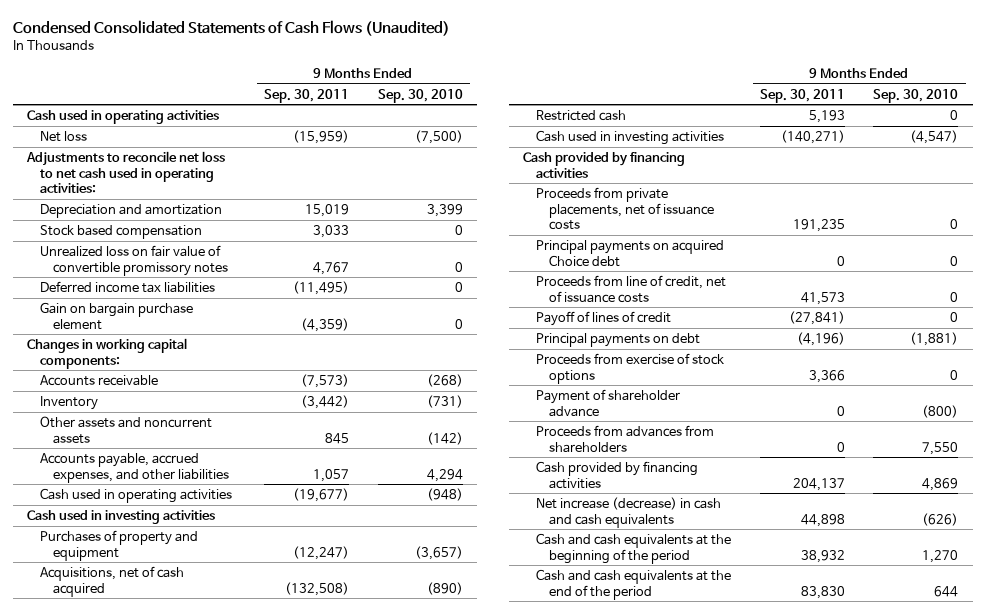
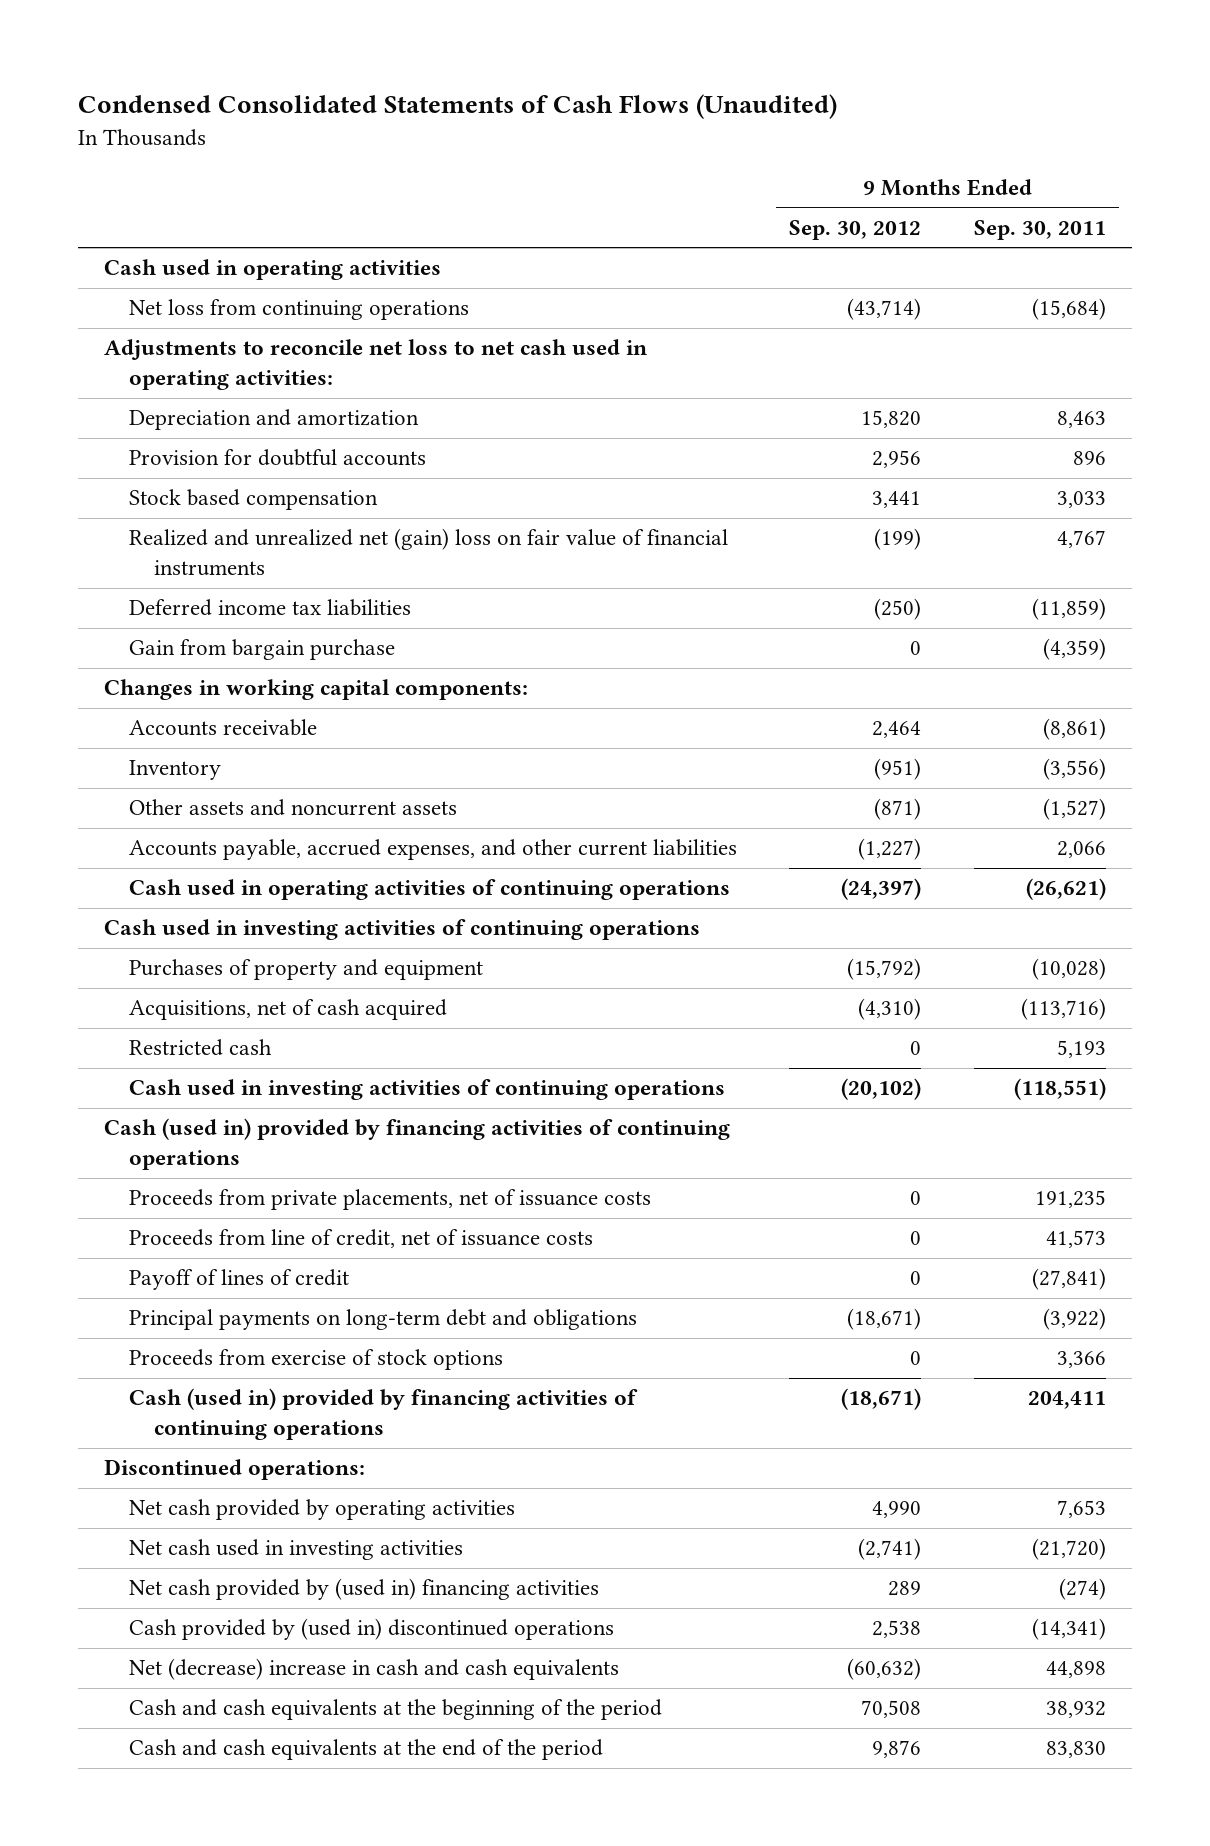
- | 9 Months Ended Sep. 30, 2011 | 9 Months Ended Sep. 30, 2010
+ | 9 Months Ended Sep. 30, 2012 | 9 Months Ended Sep. 30, 2011
- Net loss | (15,959) | (7,500)
+ Net loss from continuing operations | (43,714) | (15,684)
- Depreciation and amortization | 15,019 | 3,399
+ Depreciation and amortization | 15,820 | 8,463
+ Provision for doubtful accounts | 2,956 | 896
- Unrealized loss on fair value of convertible promissory notes | 4,767 | 0
- Deferred income tax liabilities | (11,495) | 0
- Gain on bargain purchase element | (4,359) | 0
+ Realized and unrealized net (gain) loss on fair value of financial instruments | (199) | 4,767
+ Deferred income tax liabilities | (250) | (11,859)
+ Gain from bargain purchase | 0 | (4,359)
- Accounts receivable | (7,573) | (268)
- Inventory | (3,442) | (731)
- Other assets and noncurrent assets | 845 | (142)
- Accounts payable, accrued expenses, and other liabilities | 1,057 | 4,294
- Cash used in operating activities | (19,677) | (948)
- Cash used in investing activities
- Purchases of property and equipment | (12,247) | (3,657)
- Acquisitions, net of cash acquired | (132,508) | (890)
+ Accounts receivable | 2,464 | (8,861)
+ Inventory | (951) | (3,556)
+ Other assets and noncurrent assets | (871) | (1,527)
+ Accounts payable, accrued expenses, and other current liabilities | (1,227) | 2,066
+ Cash used in operating activities of continuing operations | (24,397) | (26,621)
+ Cash used in investing activities of continuing operations
+ Purchases of property and equipment | (15,792) | (10,028)
+ Acquisitions, net of cash acquired | (4,310) | (113,716)
- Cash used in investing activities | (140,271) | (4,547)
- Cash provided by financing activities
+ Cash used in investing activities of continuing operations | (20,102) | (118,551)
+ Cash (used in) provided by financing activities of continuing operations
- Principal payments on acquired Choice debt | 0 | 0
- Principal payments on debt | (4,196) | (1,881)
+ Principal payments on long-term debt and obligations | (18,671) | (3,922)
- Payment of shareholder advance | 0 | (800)
- Proceeds from advances from shareholders | 0 | 7,550
- Cash provided by financing activities | 204,137 | 4,869
- Net increase (decrease) in cash and cash equivalents | 44,898 | (626)
+ Cash (used in) provided by financing activities of continuing operations | (18,671) | 204,411
+ Discontinued operations:
+ Net cash provided by operating activities | 4,990 | 7,653
+ Net cash used in investing activities | (2,741) | (21,720)
+ Net cash provided by (used in) financing activities | 289 | (274)
+ Cash provided by (used in) discontinued operations | 2,538 | (14,341)
+ Net (decrease) increase in cash and cash equivalents | (60,632) | 44,898

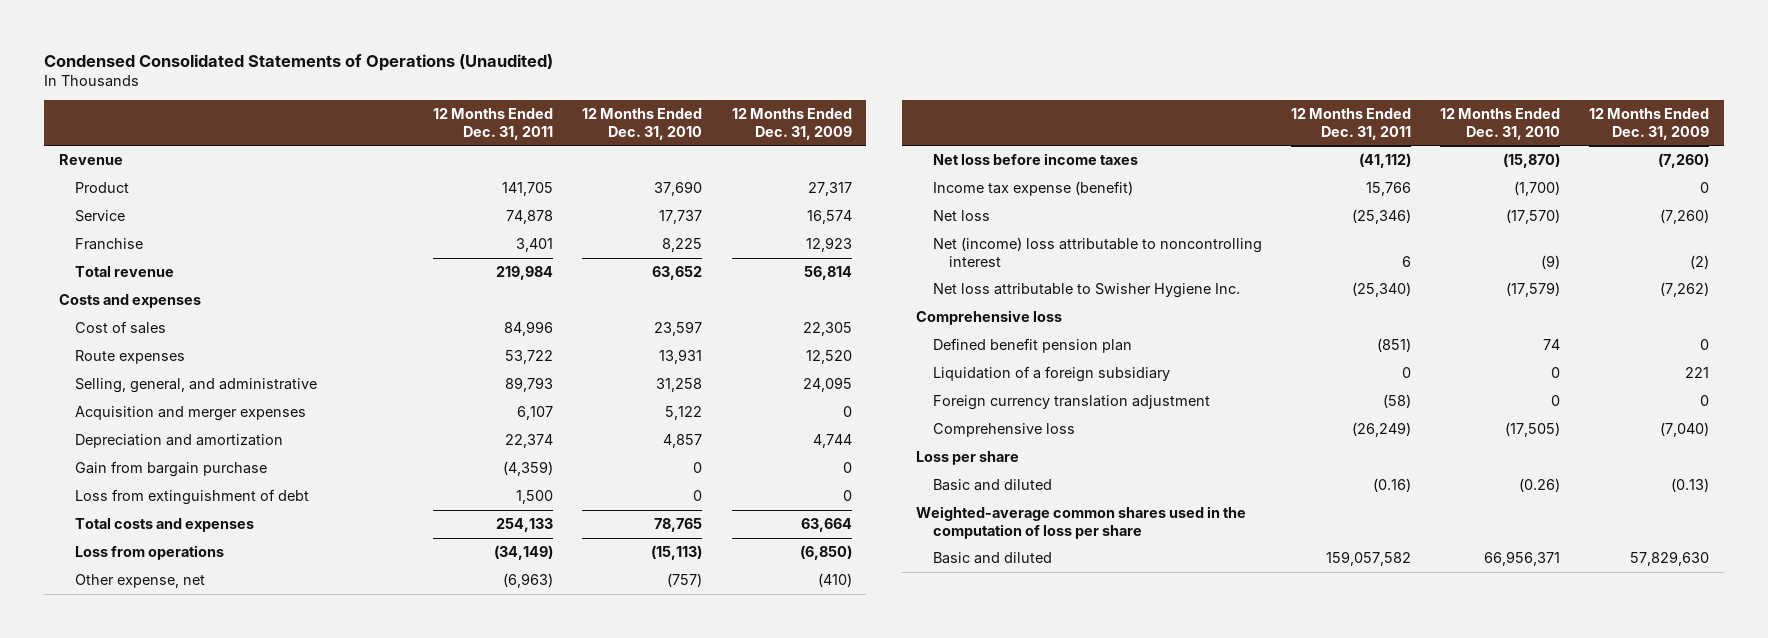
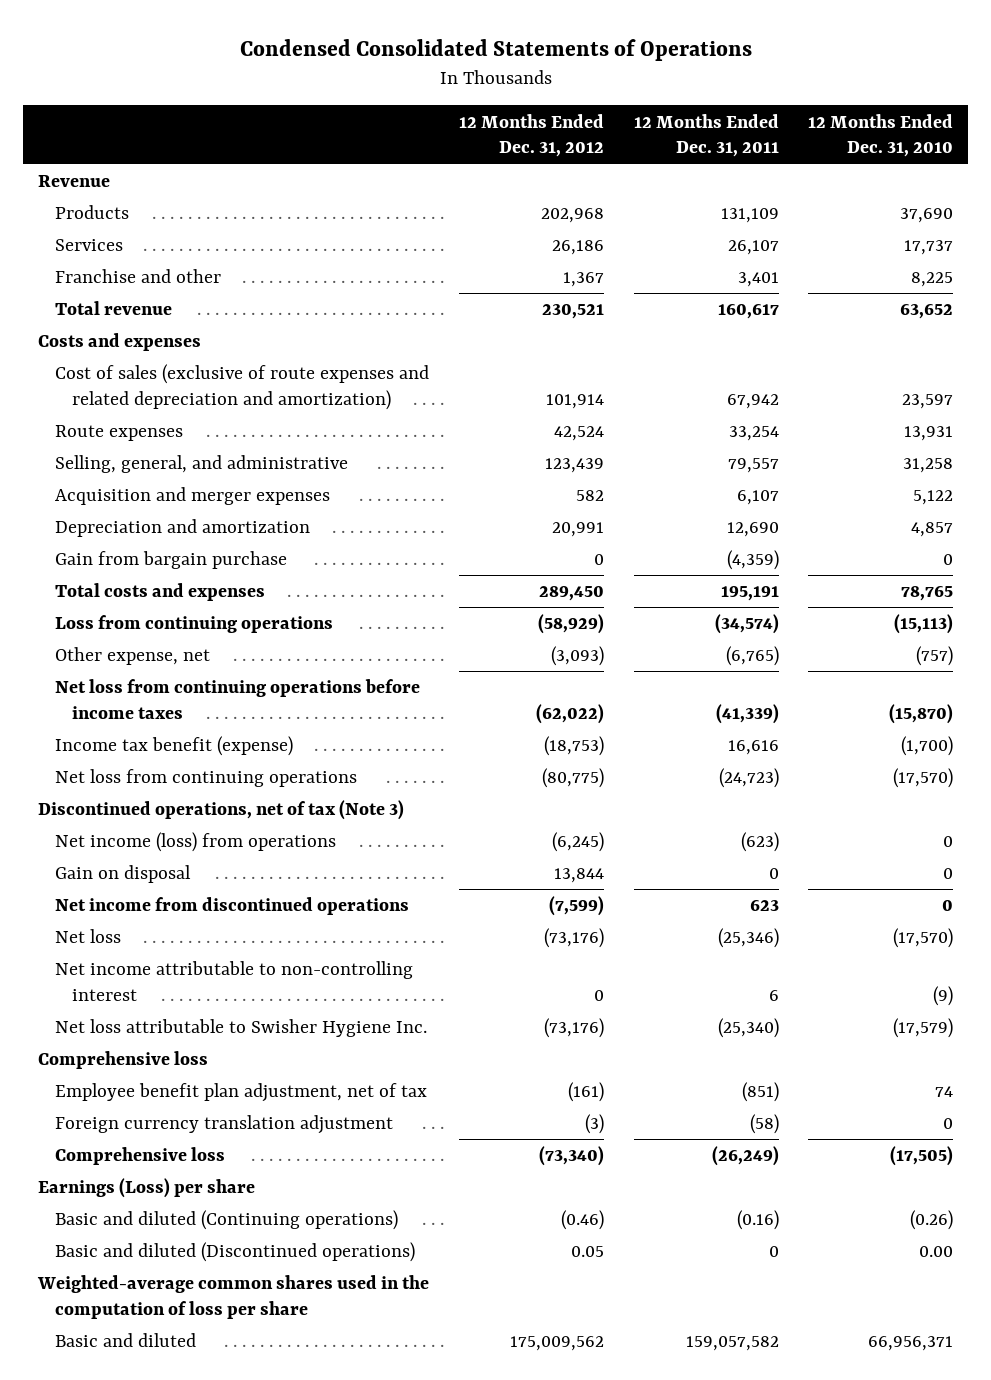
- Condensed Consolidated Statements of Operations (Unaudited)
+ Condensed Consolidated Statements of Operations
- | 12 Months Ended Dec. 31, 2011 | 12 Months Ended Dec. 31, 2010 | 12 Months Ended Dec. 31, 2009
+ | 12 Months Ended Dec. 31, 2012 | 12 Months Ended Dec. 31, 2011 | 12 Months Ended Dec. 31, 2010
- Product | 141,705 | 37,690 | 27,317
- Service | 74,878 | 17,737 | 16,574
- Franchise | 3,401 | 8,225 | 12,923
- Total revenue | 219,984 | 63,652 | 56,814
+ Products | 202,968 | 131,109 | 37,690
+ Services | 26,186 | 26,107 | 17,737
+ Franchise and other | 1,367 | 3,401 | 8,225
+ Total revenue | 230,521 | 160,617 | 63,652
- Cost of sales | 84,996 | 23,597 | 22,305
- Route expenses | 53,722 | 13,931 | 12,520
- Selling, general, and administrative | 89,793 | 31,258 | 24,095
+ Cost of sales (exclusive of route expenses and related depreciation and amortization) | 101,914 | 67,942 | 23,597
+ Route expenses | 42,524 | 33,254 | 13,931
+ Selling, general, and administrative | 123,439 | 79,557 | 31,258
- Depreciation and amortization | 22,374 | 4,857 | 4,744
+ Depreciation and amortization | 20,991 | 12,690 | 4,857
- Loss from extinguishment of debt | 1,500 | 0 | 0
- Total costs and expenses | 254,133 | 78,765 | 63,664
- Loss from operations | (34,149) | (15,113) | (6,850)
- Other expense, net | (6,963) | (757) | (410)
- Net loss before income taxes | (41,112) | (15,870) | (7,260)
- Income tax expense (benefit) | 15,766 | (1,700) | 0
+ Total costs and expenses | 289,450 | 195,191 | 78,765
+ Loss from continuing operations | (58,929) | (34,574) | (15,113)
+ Other expense, net | (3,093) | (6,765) | (757)
+ Net loss from continuing operations before income taxes | (62,022) | (41,339) | (15,870)
+ Income tax benefit (expense) | (18,753) | 16,616 | (1,700)
+ Net loss from continuing operations | (80,775) | (24,723) | (17,570)
+ Discontinued operations, net of tax (Note 3)
+ Net income (loss) from operations | (6,245) | (623) | 0
+ Gain on disposal | 13,844 | 0 | 0
+ Net income from discontinued operations | (7,599) | 623 | 0
- Net (income) loss attributable to noncontrolling interest | 6 | (9) | (2)
+ Net income attributable to non-controlling interest | 0 | 6 | (9)
- Defined benefit pension plan | (851) | 74 | 0
- Liquidation of a foreign subsidiary | 0 | 0 | 221
+ Employee benefit plan adjustment, net of tax | (161) | (851) | 74
- Loss per share
- Basic and diluted | (0.16) | (0.26) | (0.13)
+ Earnings (Loss) per share
+ Basic and diluted (Continuing operations) | (0.46) | (0.16) | (0.26)
+ Basic and diluted (Discontinued operations) | 0.05 | 0 | 0.00

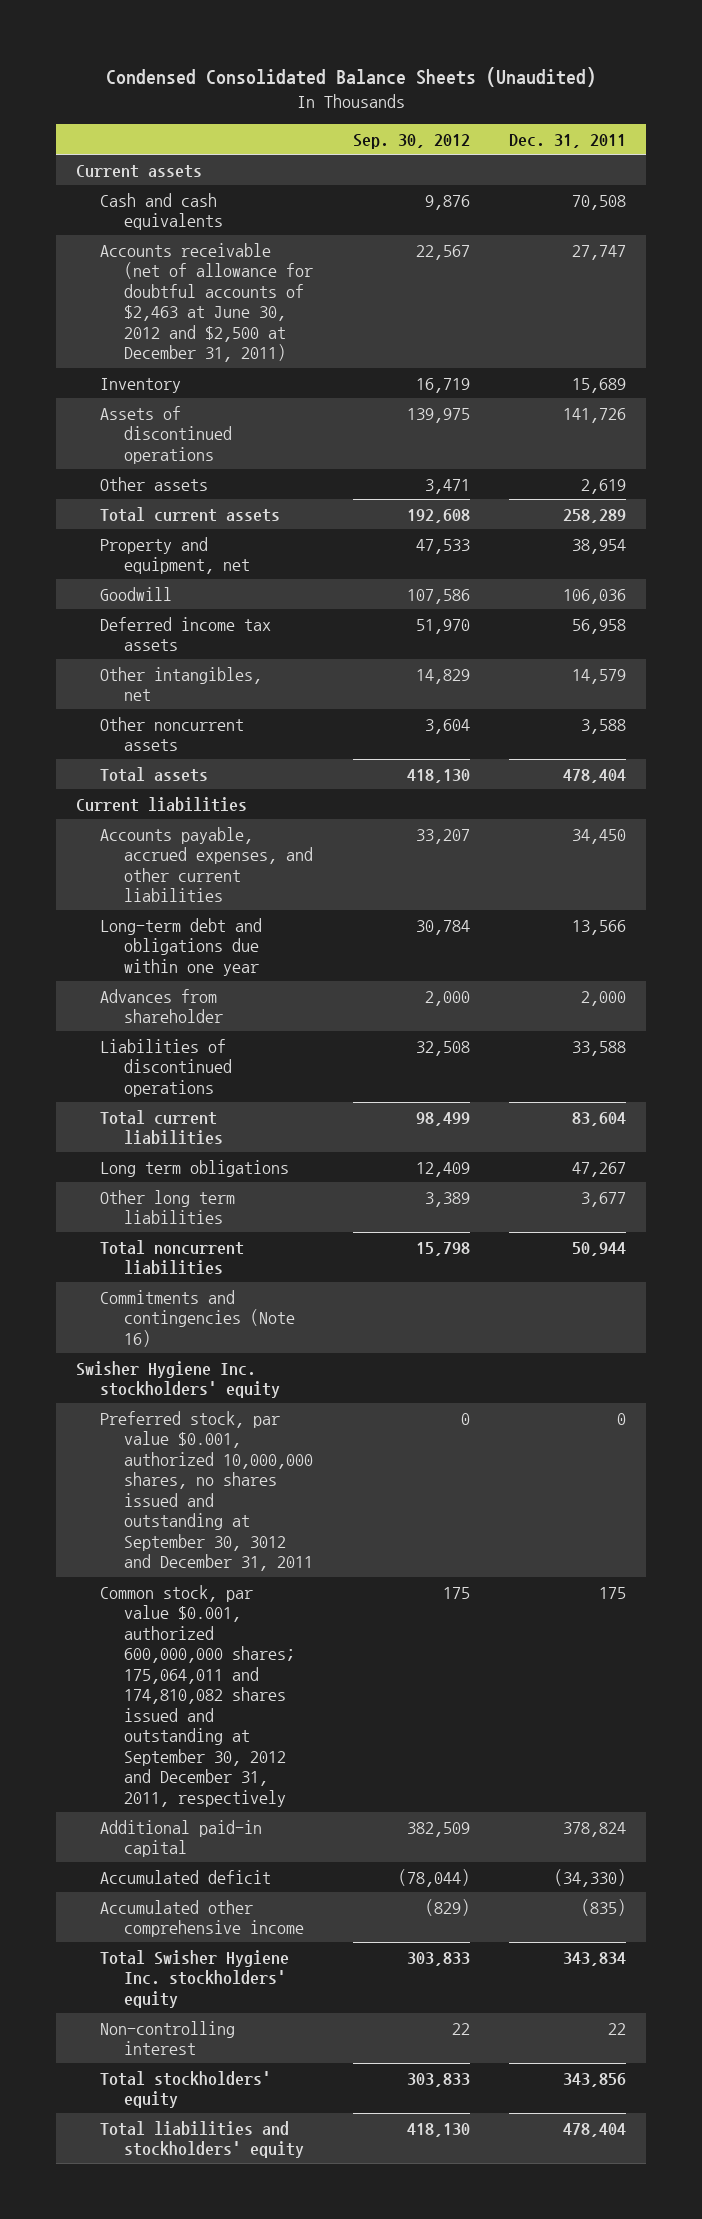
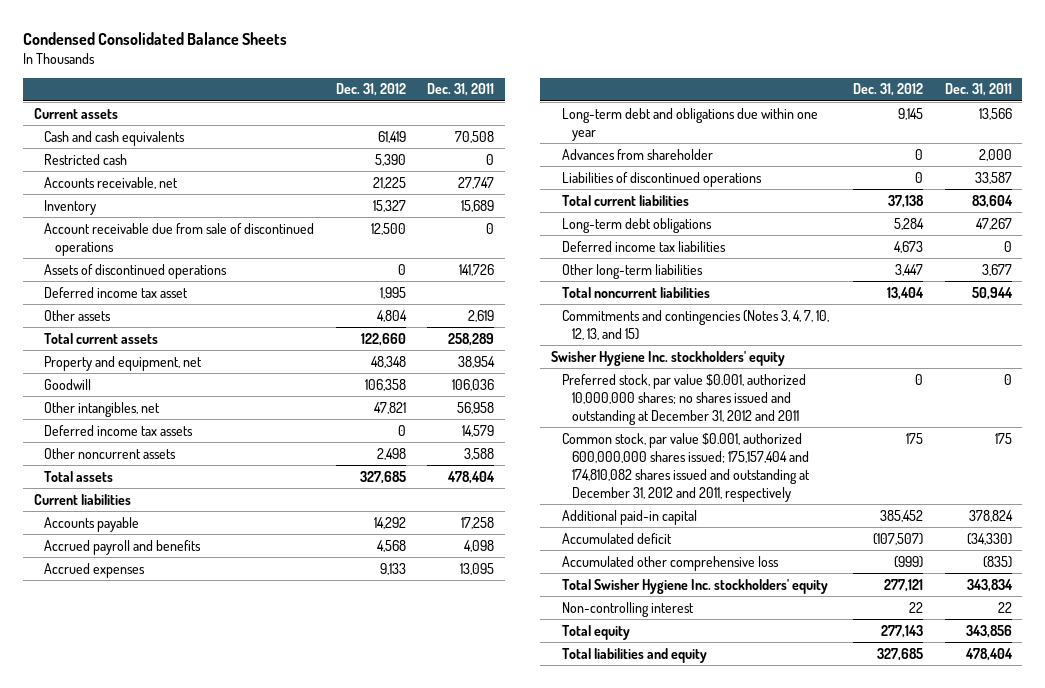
- Condensed Consolidated Balance Sheets (Unaudited)
+ Condensed Consolidated Balance Sheets
- | Sep. 30, 2012 | Dec. 31, 2011
+ | Dec. 31, 2012 | Dec. 31, 2011
- Accounts receivable (net of allowance for doubtful accounts of $2,463 at June 30, 2012 and $2,500 at December 31, 2011) | 22,567 | 27,747
+ Restricted cash | 5,390 | 0
+ Accounts receivable, net | 21,225 | 27,747
+ Account receivable due from sale of discontinued operations | 12,500 | 0
+ Deferred income tax asset | 1,995 |
- Deferred income tax assets | 51,970 | 56,958
- Other intangibles, net | 14,829 | 14,579
+ Other intangibles, net | 47,821 | 56,958
+ Deferred income tax assets | 0 | 14,579
- Accounts payable, accrued expenses, and other current liabilities | 33,207 | 34,450
+ Accounts payable | 14,292 | 17,258
+ Accrued payroll and benefits | 4,568 | 4,098
+ Accrued expenses | 9,133 | 13,095
- Liabilities of discontinued operations | 32,508 | 33,588
+ Liabilities of discontinued operations | 0 | 33,587
- Long term obligations | 12,409 | 47,267
- Other long term liabilities | 3,389 | 3,677
+ Long-term debt obligations | 5,284 | 47,267
+ Deferred income tax liabilities | 4,673 | 0
+ Other long-term liabilities | 3,447 | 3,677
- Commitments and contingencies (Note 16)
+ Commitments and contingencies (Notes 3, 4, 7, 10, 12, 13, and 15)
- Preferred stock, par value $0.001, authorized 10,000,000 shares, no shares issued and outstanding at September 30, 3012 and December 31, 2011 | 0 | 0
- Common stock, par value $0.001, authorized 600,000,000 shares; 175,064,011 and 174,810,082 shares issued and outstanding at September 30, 2012 and December 31, 2011, respectively | 175 | 175
+ Preferred stock, par value $0.001, authorized 10,000,000 shares; no shares issued and outstanding at December 31, 2012 and 2011 | 0 | 0
+ Common stock, par value $0.001, authorized 600,000,000 shares issued; 175,157,404 and 174,810,082 shares issued and outstanding at December 31, 2012 and 2011, respectively | 175 | 175
- Accumulated other comprehensive income | (829) | (835)
+ Accumulated other comprehensive loss | (999) | (835)
- Total stockholders' equity | 303,833 | 343,856
- Total liabilities and stockholders' equity | 418,130 | 478,404
+ Total equity | 277,143 | 343,856
+ Total liabilities and equity | 327,685 | 478,404

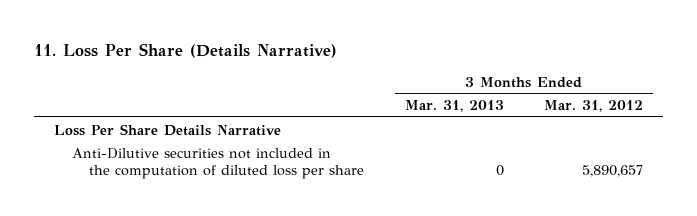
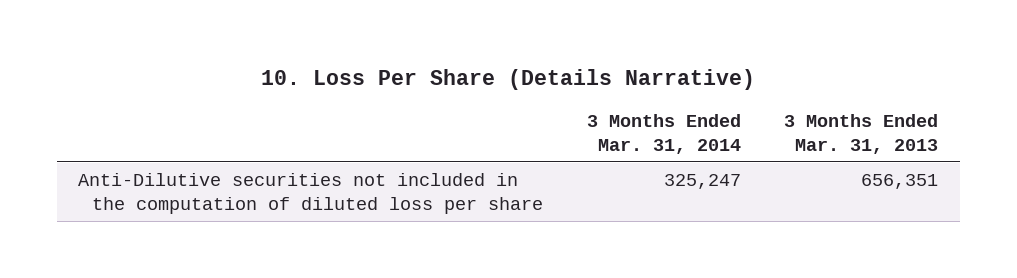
- 11. Loss Per Share (Details Narrative)
+ 10. Loss Per Share (Details Narrative)
- | 3 Months Ended Mar. 31, 2013 | 3 Months Ended Mar. 31, 2012
+ | 3 Months Ended Mar. 31, 2014 | 3 Months Ended Mar. 31, 2013
- Loss Per Share Details Narrative
- Anti-Dilutive securities not included in the computation of diluted loss per share | 0 | 5,890,657
+ Anti-Dilutive securities not included in the computation of diluted loss per share | 325,247 | 656,351

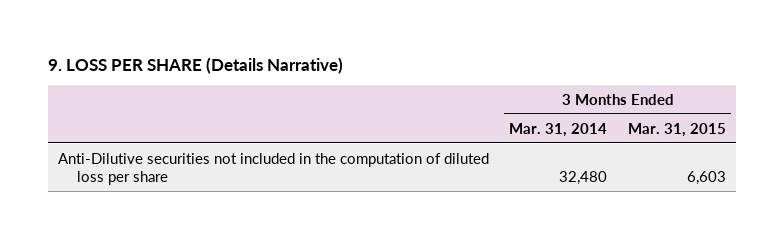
- 10. Loss Per Share (Details Narrative)
+ 9. LOSS PER SHARE (Details Narrative)
- | 3 Months Ended Mar. 31, 2014 | 3 Months Ended Mar. 31, 2013
+ | 3 Months Ended Mar. 31, 2014 | 3 Months Ended Mar. 31, 2015
- Anti-Dilutive securities not included in the computation of diluted loss per share | 325,247 | 656,351
+ Anti-Dilutive securities not included in the computation of diluted loss per share | 32,480 | 6,603

